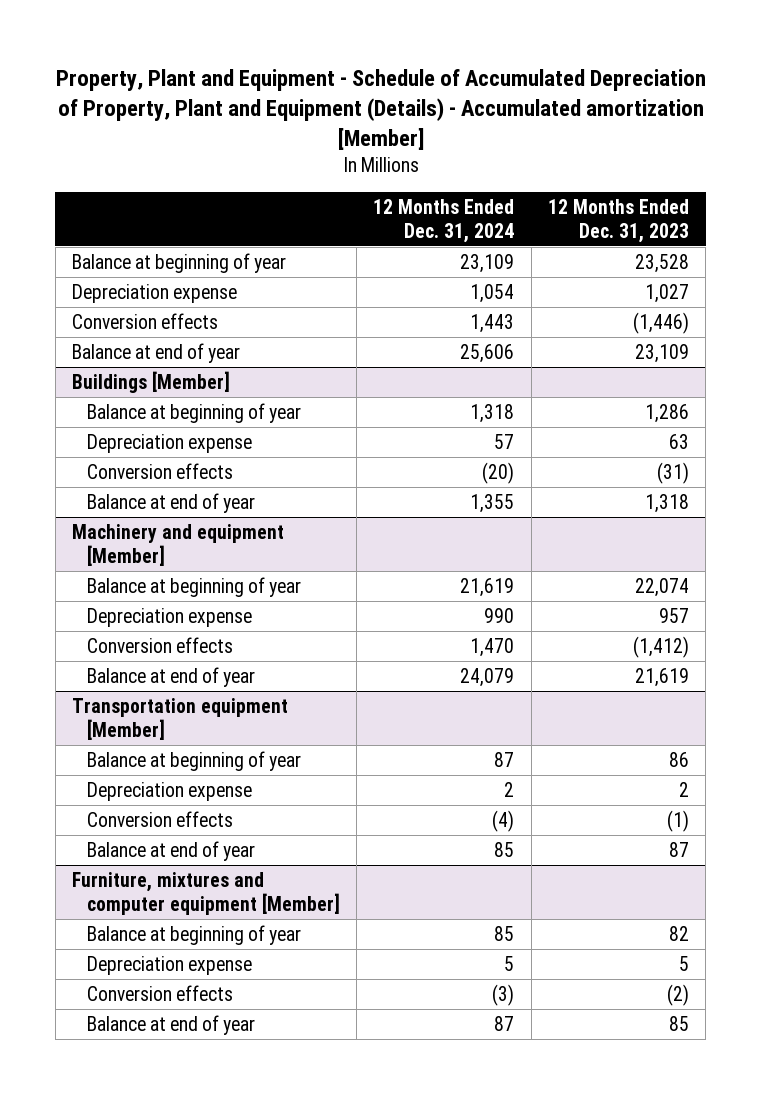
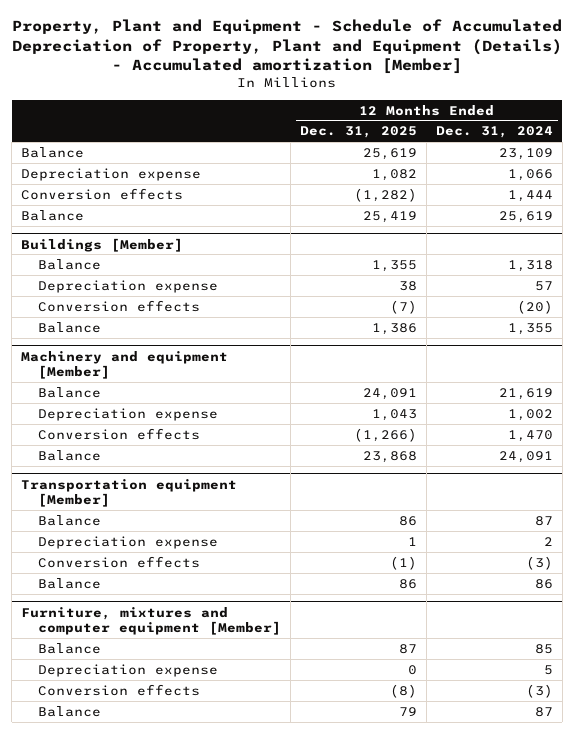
- | 12 Months Ended Dec. 31, 2024 | 12 Months Ended Dec. 31, 2023
+ | 12 Months Ended Dec. 31, 2025 | 12 Months Ended Dec. 31, 2024
- Balance at beginning of year | 23,109 | 23,528
- Depreciation expense | 1,054 | 1,027
- Conversion effects | 1,443 | (1,446)
- Balance at end of year | 25,606 | 23,109
+ Balance | 25,619 | 23,109
+ Depreciation expense | 1,082 | 1,066
+ Conversion effects | (1,282) | 1,444
+ Balance | 25,419 | 25,619
@ Buildings [Member]
- Balance at beginning of year | 1,318 | 1,286
+ Balance | 1,355 | 1,318
- Balance at end of year | 1,355 | 1,318
+ Balance | 1,386 | 1,355
@ Machinery and equipment [Member]
- Balance at beginning of year | 21,619 | 22,074
- Depreciation expense | 990 | 957
+ Balance | 24,091 | 21,619
+ Depreciation expense | 1,043 | 1,002
- Balance at end of year | 24,079 | 21,619
+ Balance | 23,868 | 24,091
@ Transportation equipment [Member]
- Balance at beginning of year | 87 | 86
+ Balance | 86 | 87
- Conversion effects | (4) | (1)
- Balance at end of year | 85 | 87
+ Conversion effects | (1) | (3)
+ Balance | 86 | 86
@ Furniture, mixtures and computer equipment [Member]
- Balance at beginning of year | 85 | 82
+ Balance | 87 | 85
- Balance at end of year | 87 | 85
+ Balance | 79 | 87

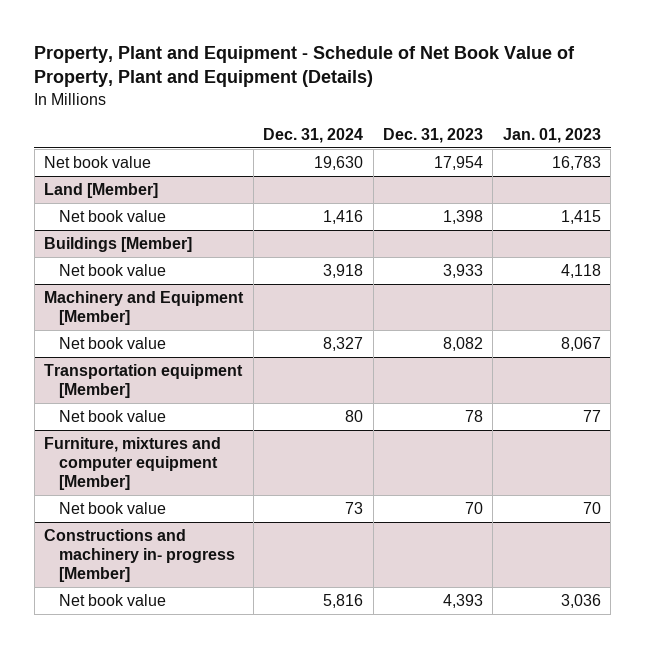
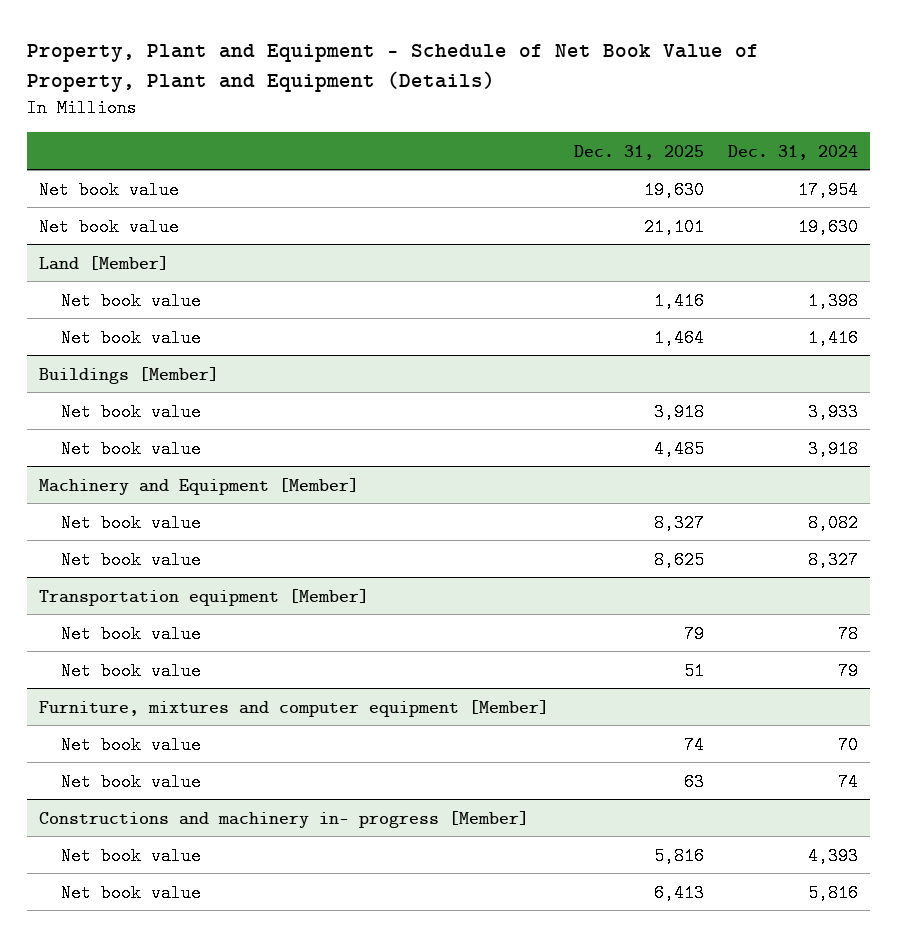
- | Dec. 31, 2024 | Dec. 31, 2023 | Jan. 01, 2023
+ | Dec. 31, 2025 | Dec. 31, 2024
+ Net book value | 19,630 | 17,954
@ Land [Member]
+ Net book value | 1,416 | 1,398
@ Buildings [Member]
+ Net book value | 3,918 | 3,933
@ Machinery and Equipment [Member]
+ Net book value | 8,327 | 8,082
@ Transportation equipment [Member]
- Net book value | 80 | 78 | 77
+ Net book value | 79 | 78
+ Net book value | 51 | 79
@ Furniture, mixtures and computer equipment [Member]
- Net book value | 73 | 70 | 70
+ Net book value | 74 | 70
+ Net book value | 63 | 74
@ Constructions and machinery in- progress [Member]
+ Net book value | 5,816 | 4,393

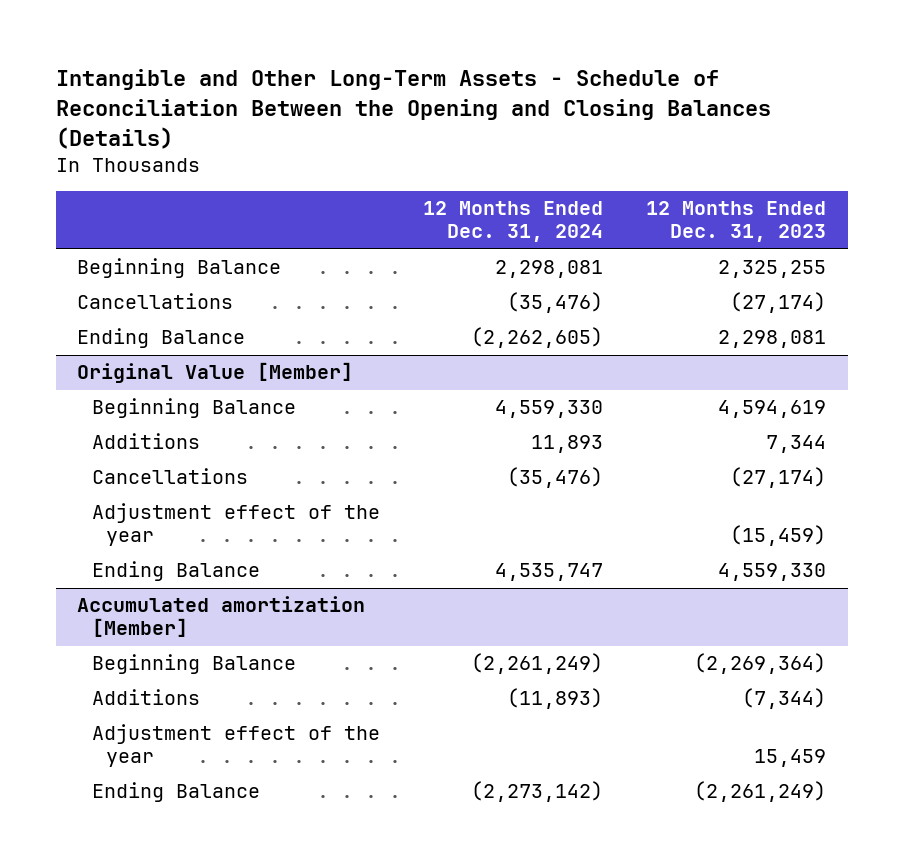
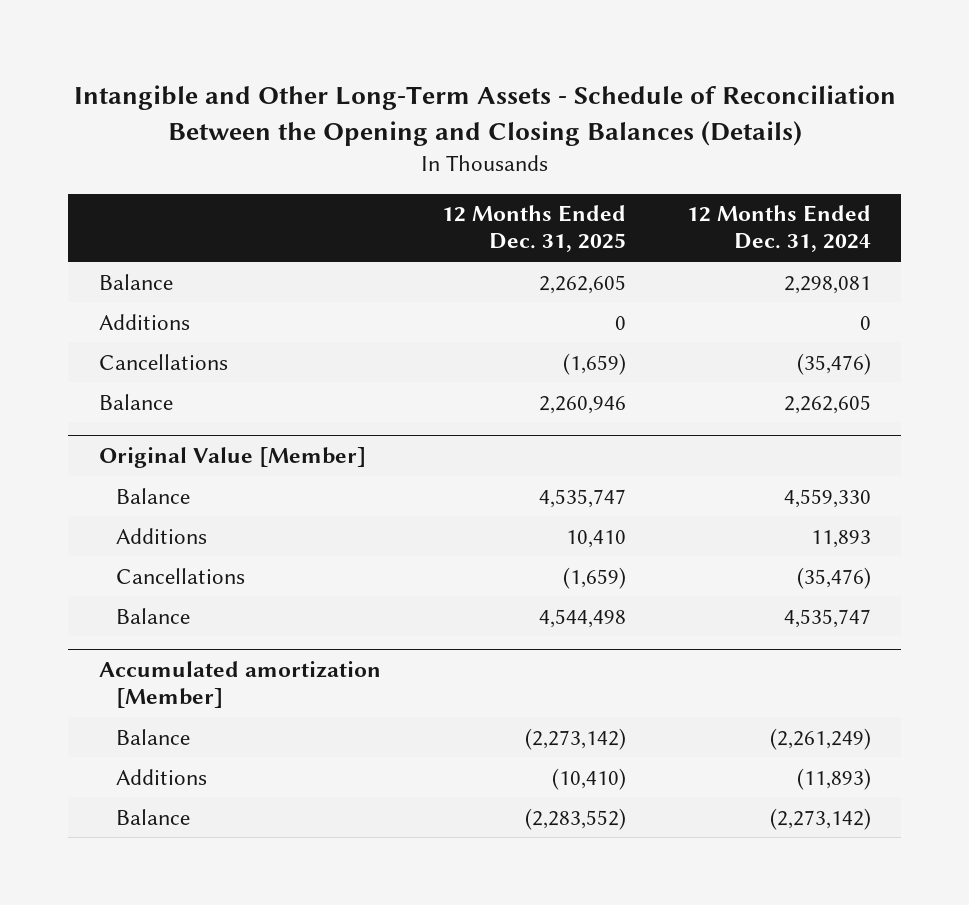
- | 12 Months Ended Dec. 31, 2024 | 12 Months Ended Dec. 31, 2023
+ | 12 Months Ended Dec. 31, 2025 | 12 Months Ended Dec. 31, 2024
- Beginning Balance | 2,298,081 | 2,325,255
+ Balance | 2,262,605 | 2,298,081
+ Additions | 0 | 0
- Ending Balance | (2,262,605) | 2,298,081
+ Balance | 2,260,946 | 2,262,605
@ Original Value [Member]
- Beginning Balance | 4,559,330 | 4,594,619
+ Balance | 4,535,747 | 4,559,330
- Adjustment effect of the year | | (15,459)
- Ending Balance | 4,535,747 | 4,559,330
+ Balance | 4,544,498 | 4,535,747
@ Accumulated amortization [Member]
- Beginning Balance | (2,261,249) | (2,269,364)
+ Balance | (2,273,142) | (2,261,249)
- Adjustment effect of the year | | 15,459
- Ending Balance | (2,273,142) | (2,261,249)
+ Balance | (2,283,552) | (2,273,142)

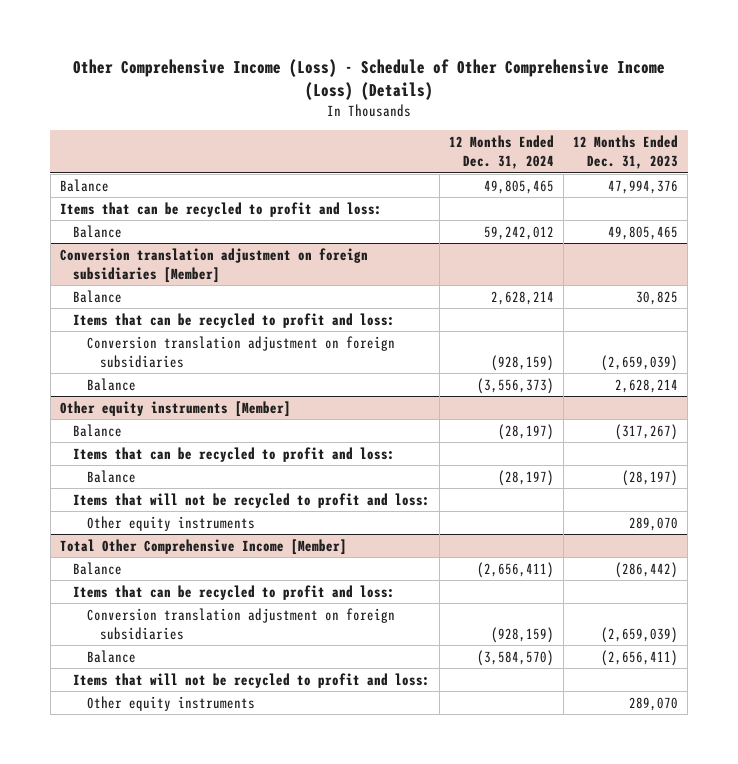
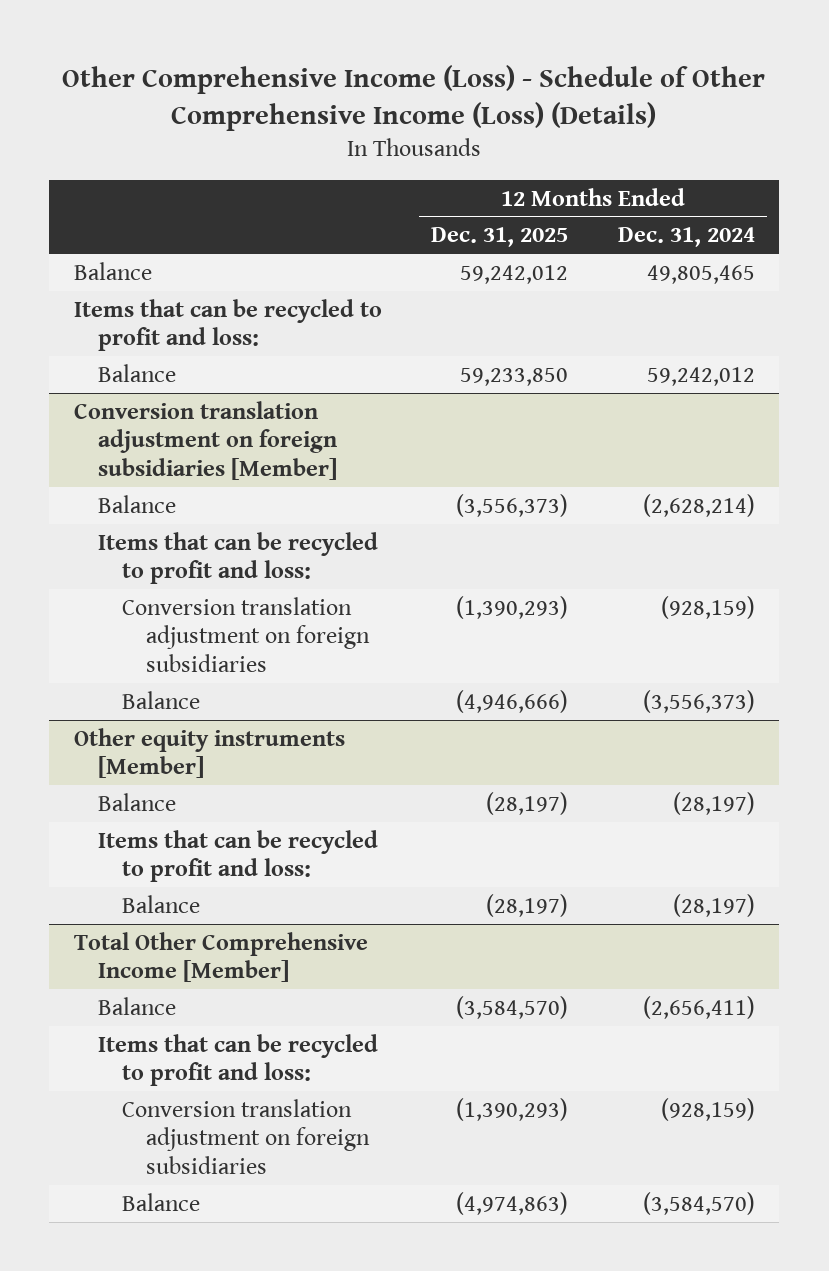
- | 12 Months Ended Dec. 31, 2024 | 12 Months Ended Dec. 31, 2023
+ | 12 Months Ended Dec. 31, 2025 | 12 Months Ended Dec. 31, 2024
@ Conversion translation adjustment on foreign subsidiaries [Member]
- Balance | 2,628,214 | 30,825
+ Balance | (3,556,373) | (2,628,214)
@ Other equity instruments [Member]
- Items that will not be recycled to profit and loss:
- Other equity instruments | | 289,070
@ Total Other Comprehensive Income [Member]
- Items that will not be recycled to profit and loss:
- Other equity instruments | | 289,070

